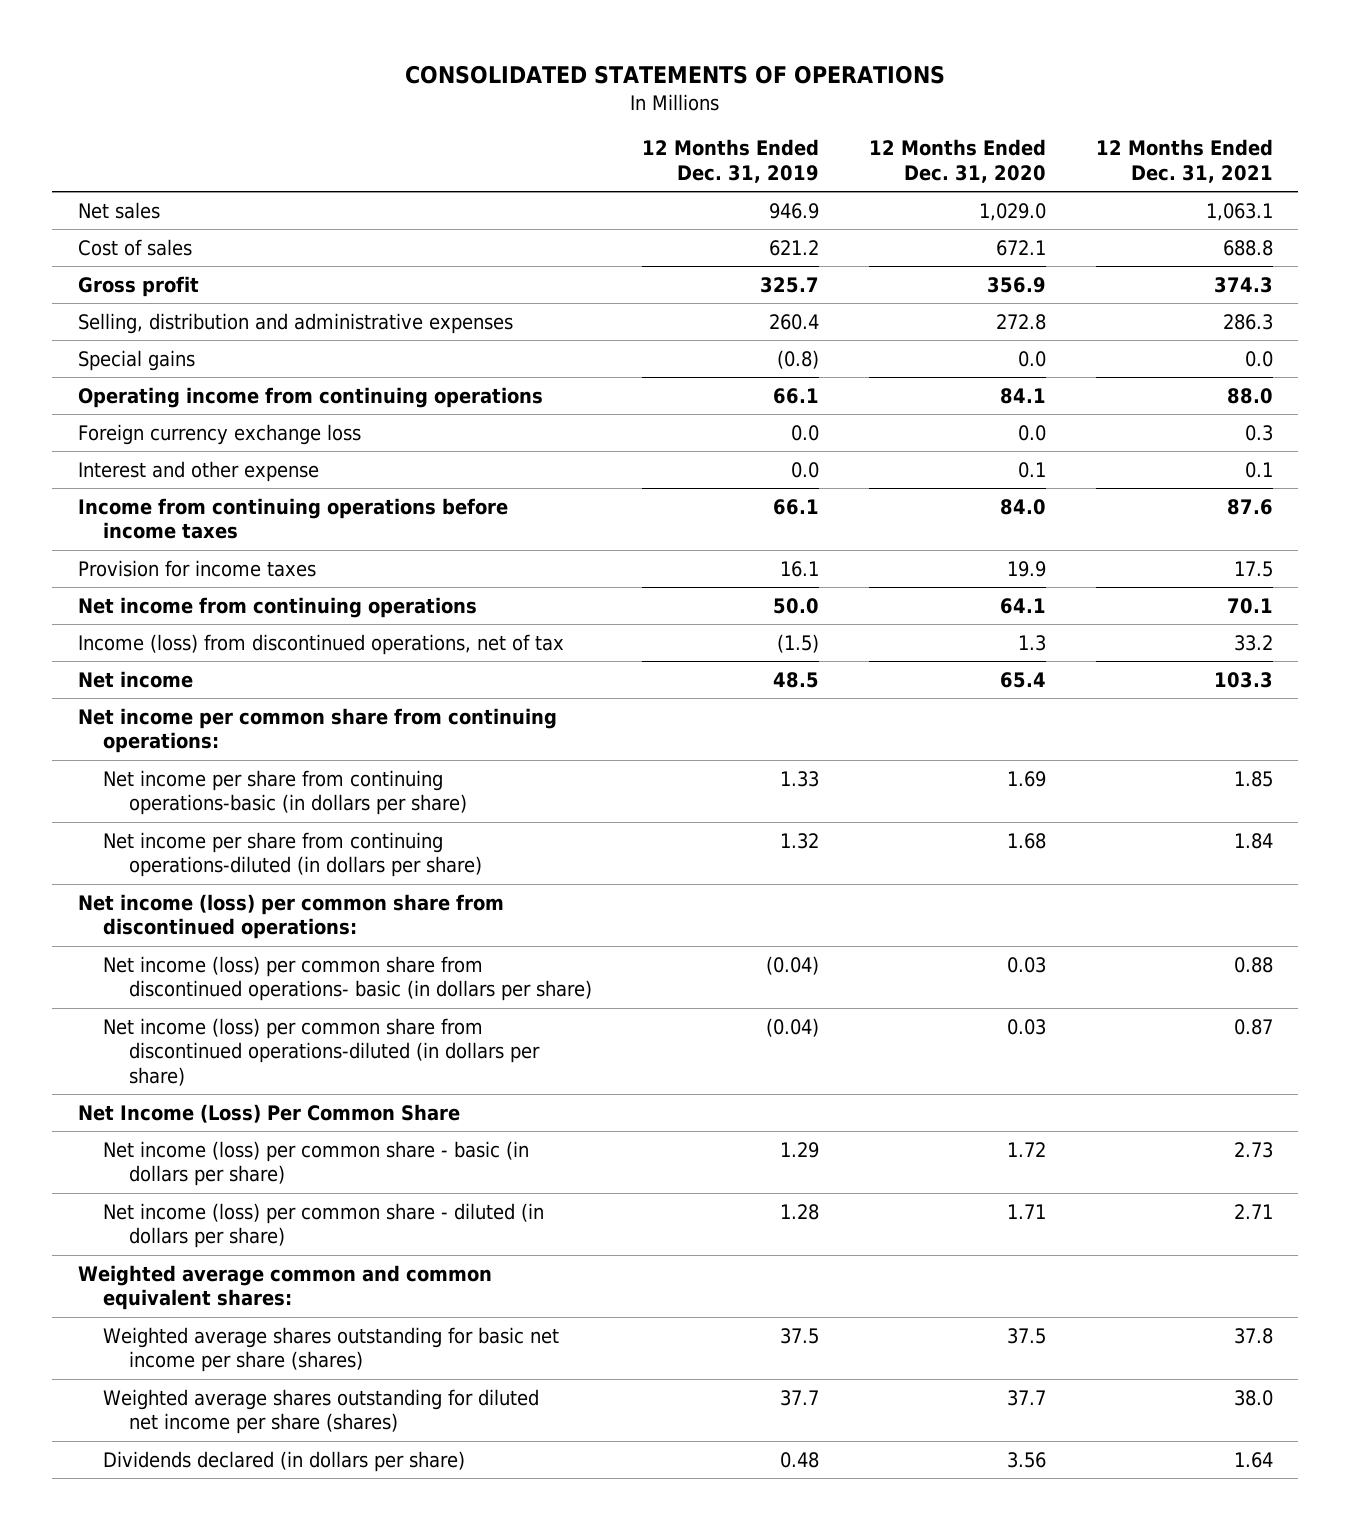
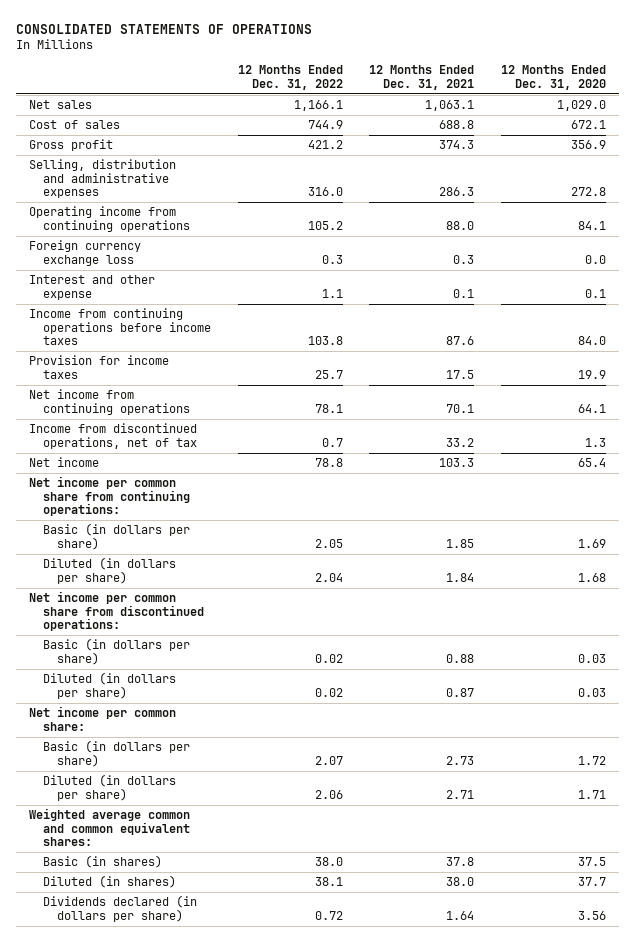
- | 12 Months Ended Dec. 31, 2019 | 12 Months Ended Dec. 31, 2020 | 12 Months Ended Dec. 31, 2021
+ | 12 Months Ended Dec. 31, 2022 | 12 Months Ended Dec. 31, 2021 | 12 Months Ended Dec. 31, 2020
- Special gains | (0.8) | 0.0 | 0.0
- Income (loss) from discontinued operations, net of tax | (1.5) | 1.3 | 33.2
+ Income from discontinued operations, net of tax | 0.7 | 33.2 | 1.3
- Net income per share from continuing operations-basic (in dollars per share) | 1.33 | 1.69 | 1.85
- Net income per share from continuing operations-diluted (in dollars per share) | 1.32 | 1.68 | 1.84
- Net income (loss) per common share from discontinued operations:
- Net income (loss) per common share from discontinued operations- basic (in dollars per share) | (0.04) | 0.03 | 0.88
- Net income (loss) per common share from discontinued operations-diluted (in dollars per share) | (0.04) | 0.03 | 0.87
- Net Income (Loss) Per Common Share
- Net income (loss) per common share - basic (in dollars per share) | 1.29 | 1.72 | 2.73
- Net income (loss) per common share - diluted (in dollars per share) | 1.28 | 1.71 | 2.71
+ Basic (in dollars per share) | 2.05 | 1.85 | 1.69
+ Diluted (in dollars per share) | 2.04 | 1.84 | 1.68
+ Net income per common share from discontinued operations:
+ Basic (in dollars per share) | 0.02 | 0.88 | 0.03
+ Diluted (in dollars per share) | 0.02 | 0.87 | 0.03
+ Net income per common share:
+ Basic (in dollars per share) | 2.07 | 2.73 | 1.72
+ Diluted (in dollars per share) | 2.06 | 2.71 | 1.71
- Weighted average shares outstanding for basic net income per share (shares) | 37.5 | 37.5 | 37.8
- Weighted average shares outstanding for diluted net income per share (shares) | 37.7 | 37.7 | 38.0
+ Basic (in shares) | 38.0 | 37.8 | 37.5
+ Diluted (in shares) | 38.1 | 38.0 | 37.7

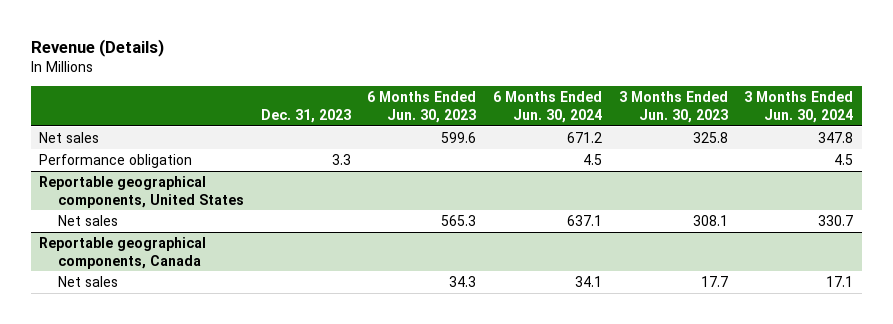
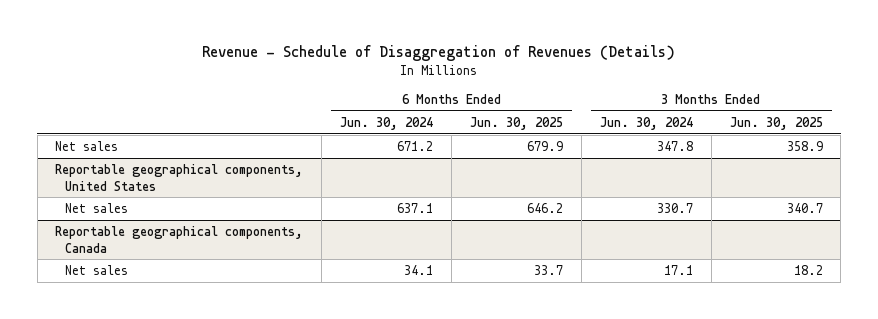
- Revenue (Details)
+ Revenue - Schedule of Disaggregation of Revenues (Details)
- | Dec. 31, 2023 | 6 Months Ended Jun. 30, 2023 | 6 Months Ended Jun. 30, 2024 | 3 Months Ended Jun. 30, 2023 | 3 Months Ended Jun. 30, 2024
+ | 6 Months Ended Jun. 30, 2024 | 6 Months Ended Jun. 30, 2025 | 3 Months Ended Jun. 30, 2024 | 3 Months Ended Jun. 30, 2025
- Performance obligation | 3.3 | | 4.5 | | 4.5

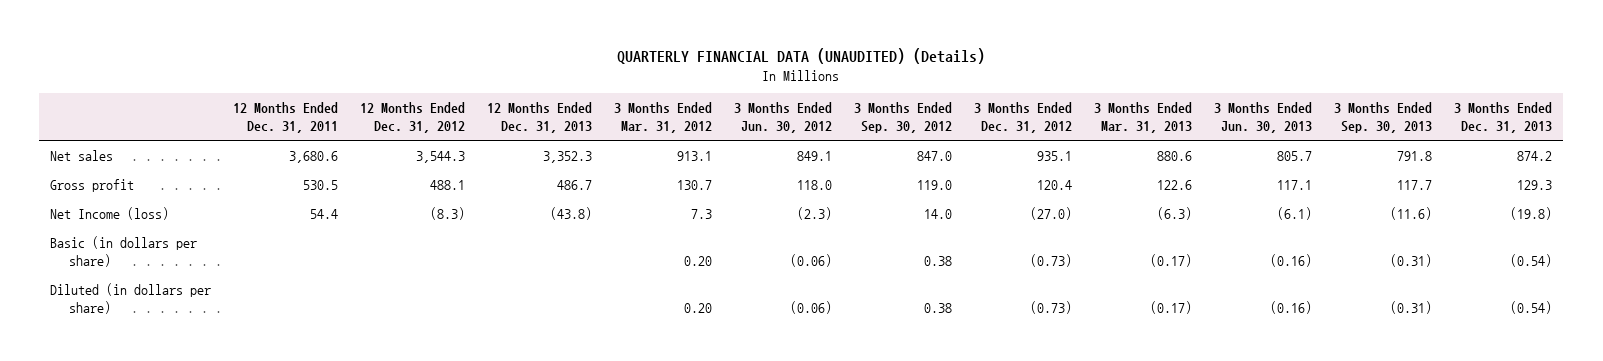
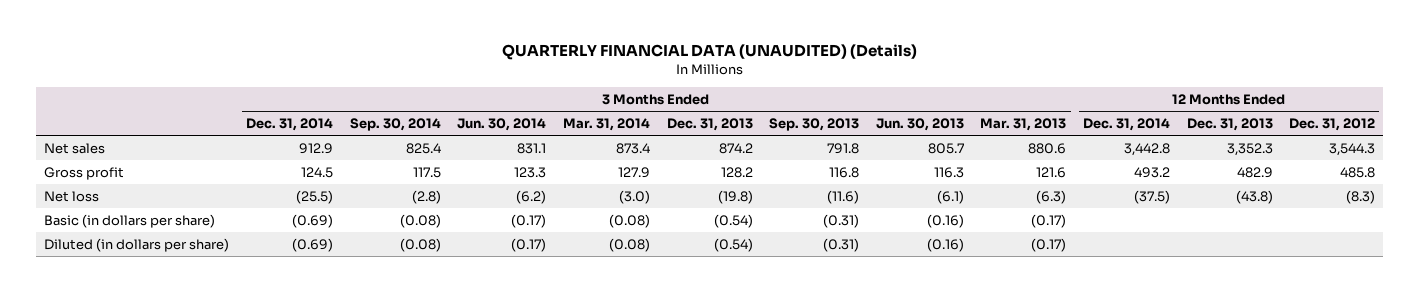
- | 12 Months Ended Dec. 31, 2011 | 12 Months Ended Dec. 31, 2012 | 12 Months Ended Dec. 31, 2013 | 3 Months Ended Mar. 31, 2012 | 3 Months Ended Jun. 30, 2012 | 3 Months Ended Sep. 30, 2012 | 3 Months Ended Dec. 31, 2012 | 3 Months Ended Mar. 31, 2013 | 3 Months Ended Jun. 30, 2013 | 3 Months Ended Sep. 30, 2013 | 3 Months Ended Dec. 31, 2013
+ | 3 Months Ended Dec. 31, 2014 | 3 Months Ended Sep. 30, 2014 | 3 Months Ended Jun. 30, 2014 | 3 Months Ended Mar. 31, 2014 | 3 Months Ended Dec. 31, 2013 | 3 Months Ended Sep. 30, 2013 | 3 Months Ended Jun. 30, 2013 | 3 Months Ended Mar. 31, 2013 | 12 Months Ended Dec. 31, 2014 | 12 Months Ended Dec. 31, 2013 | 12 Months Ended Dec. 31, 2012
- Gross profit | 530.5 | 488.1 | 486.7 | 130.7 | 118.0 | 119.0 | 120.4 | 122.6 | 117.1 | 117.7 | 129.3
- Net Income (loss) | 54.4 | (8.3) | (43.8) | 7.3 | (2.3) | 14.0 | (27.0) | (6.3) | (6.1) | (11.6) | (19.8)
+ Gross profit | 124.5 | 117.5 | 123.3 | 127.9 | 128.2 | 116.8 | 116.3 | 121.6 | 493.2 | 482.9 | 485.8
+ Net loss | (25.5) | (2.8) | (6.2) | (3.0) | (19.8) | (11.6) | (6.1) | (6.3) | (37.5) | (43.8) | (8.3)

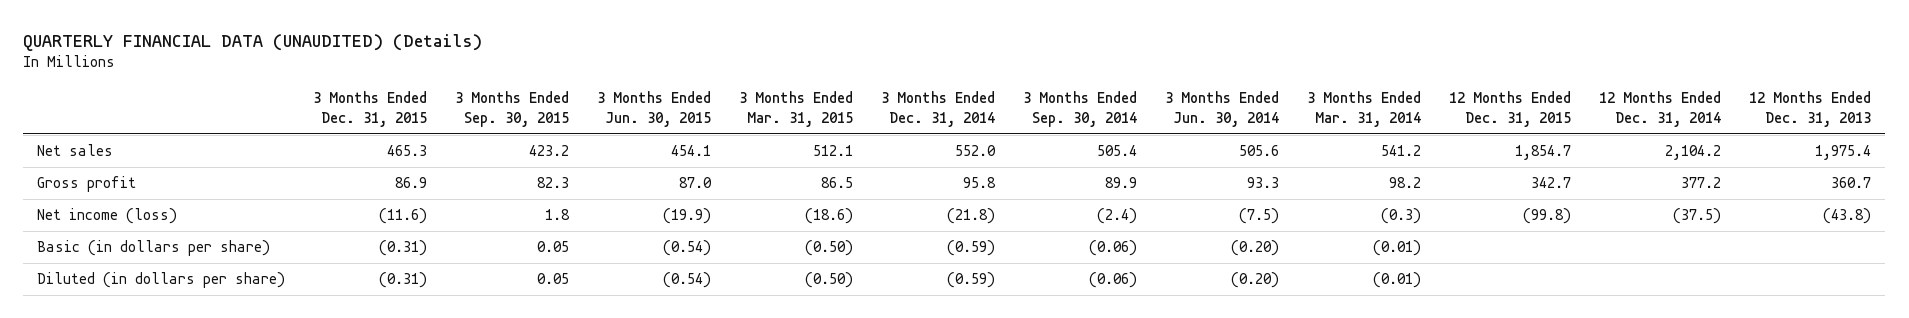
- | 3 Months Ended Dec. 31, 2014 | 3 Months Ended Sep. 30, 2014 | 3 Months Ended Jun. 30, 2014 | 3 Months Ended Mar. 31, 2014 | 3 Months Ended Dec. 31, 2013 | 3 Months Ended Sep. 30, 2013 | 3 Months Ended Jun. 30, 2013 | 3 Months Ended Mar. 31, 2013 | 12 Months Ended Dec. 31, 2014 | 12 Months Ended Dec. 31, 2013 | 12 Months Ended Dec. 31, 2012
+ | 3 Months Ended Dec. 31, 2015 | 3 Months Ended Sep. 30, 2015 | 3 Months Ended Jun. 30, 2015 | 3 Months Ended Mar. 31, 2015 | 3 Months Ended Dec. 31, 2014 | 3 Months Ended Sep. 30, 2014 | 3 Months Ended Jun. 30, 2014 | 3 Months Ended Mar. 31, 2014 | 12 Months Ended Dec. 31, 2015 | 12 Months Ended Dec. 31, 2014 | 12 Months Ended Dec. 31, 2013
- Net sales | 912.9 | 825.4 | 831.1 | 873.4 | 874.2 | 791.8 | 805.7 | 880.6 | 3,442.8 | 3,352.3 | 3,544.3
- Gross profit | 124.5 | 117.5 | 123.3 | 127.9 | 128.2 | 116.8 | 116.3 | 121.6 | 493.2 | 482.9 | 485.8
- Net loss | (25.5) | (2.8) | (6.2) | (3.0) | (19.8) | (11.6) | (6.1) | (6.3) | (37.5) | (43.8) | (8.3)
- Basic (in dollars per share) | (0.69) | (0.08) | (0.17) | (0.08) | (0.54) | (0.31) | (0.16) | (0.17) | | |
- Diluted (in dollars per share) | (0.69) | (0.08) | (0.17) | (0.08) | (0.54) | (0.31) | (0.16) | (0.17) | | |
+ Net sales | 465.3 | 423.2 | 454.1 | 512.1 | 552.0 | 505.4 | 505.6 | 541.2 | 1,854.7 | 2,104.2 | 1,975.4
+ Gross profit | 86.9 | 82.3 | 87.0 | 86.5 | 95.8 | 89.9 | 93.3 | 98.2 | 342.7 | 377.2 | 360.7
+ Net income (loss) | (11.6) | 1.8 | (19.9) | (18.6) | (21.8) | (2.4) | (7.5) | (0.3) | (99.8) | (37.5) | (43.8)
+ Basic (in dollars per share) | (0.31) | 0.05 | (0.54) | (0.50) | (0.59) | (0.06) | (0.20) | (0.01) | | |
+ Diluted (in dollars per share) | (0.31) | 0.05 | (0.54) | (0.50) | (0.59) | (0.06) | (0.20) | (0.01) | | |

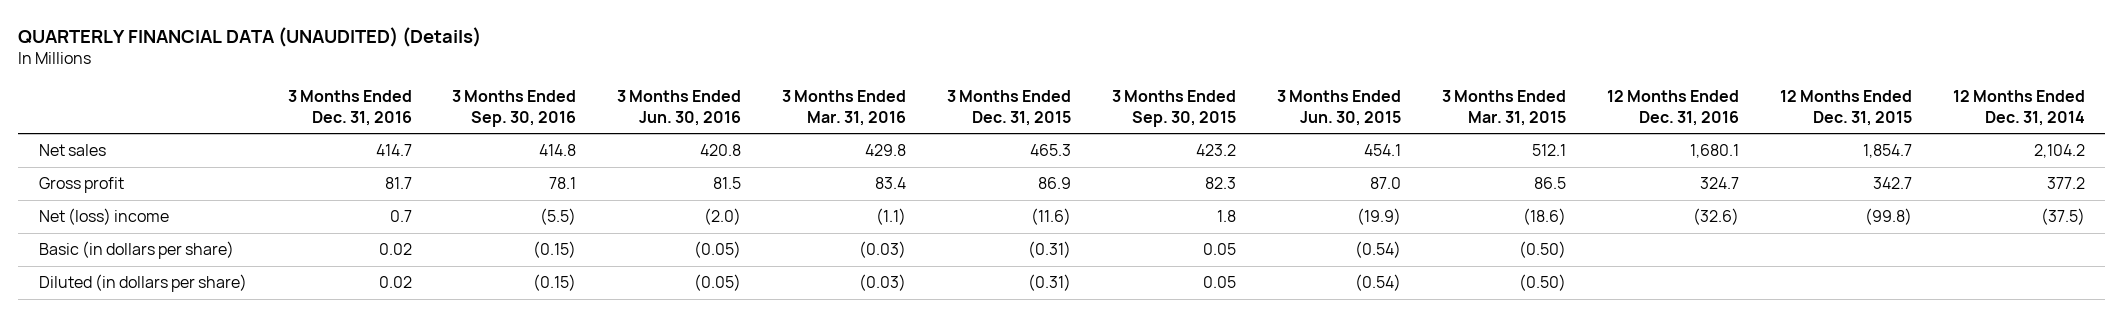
- | 3 Months Ended Dec. 31, 2015 | 3 Months Ended Sep. 30, 2015 | 3 Months Ended Jun. 30, 2015 | 3 Months Ended Mar. 31, 2015 | 3 Months Ended Dec. 31, 2014 | 3 Months Ended Sep. 30, 2014 | 3 Months Ended Jun. 30, 2014 | 3 Months Ended Mar. 31, 2014 | 12 Months Ended Dec. 31, 2015 | 12 Months Ended Dec. 31, 2014 | 12 Months Ended Dec. 31, 2013
+ | 3 Months Ended Dec. 31, 2016 | 3 Months Ended Sep. 30, 2016 | 3 Months Ended Jun. 30, 2016 | 3 Months Ended Mar. 31, 2016 | 3 Months Ended Dec. 31, 2015 | 3 Months Ended Sep. 30, 2015 | 3 Months Ended Jun. 30, 2015 | 3 Months Ended Mar. 31, 2015 | 12 Months Ended Dec. 31, 2016 | 12 Months Ended Dec. 31, 2015 | 12 Months Ended Dec. 31, 2014
- Net income (loss) | (11.6) | 1.8 | (19.9) | (18.6) | (21.8) | (2.4) | (7.5) | (0.3) | (99.8) | (37.5) | (43.8)
+ Net (loss) income | 0.7 | (5.5) | (2.0) | (1.1) | (11.6) | 1.8 | (19.9) | (18.6) | (32.6) | (99.8) | (37.5)

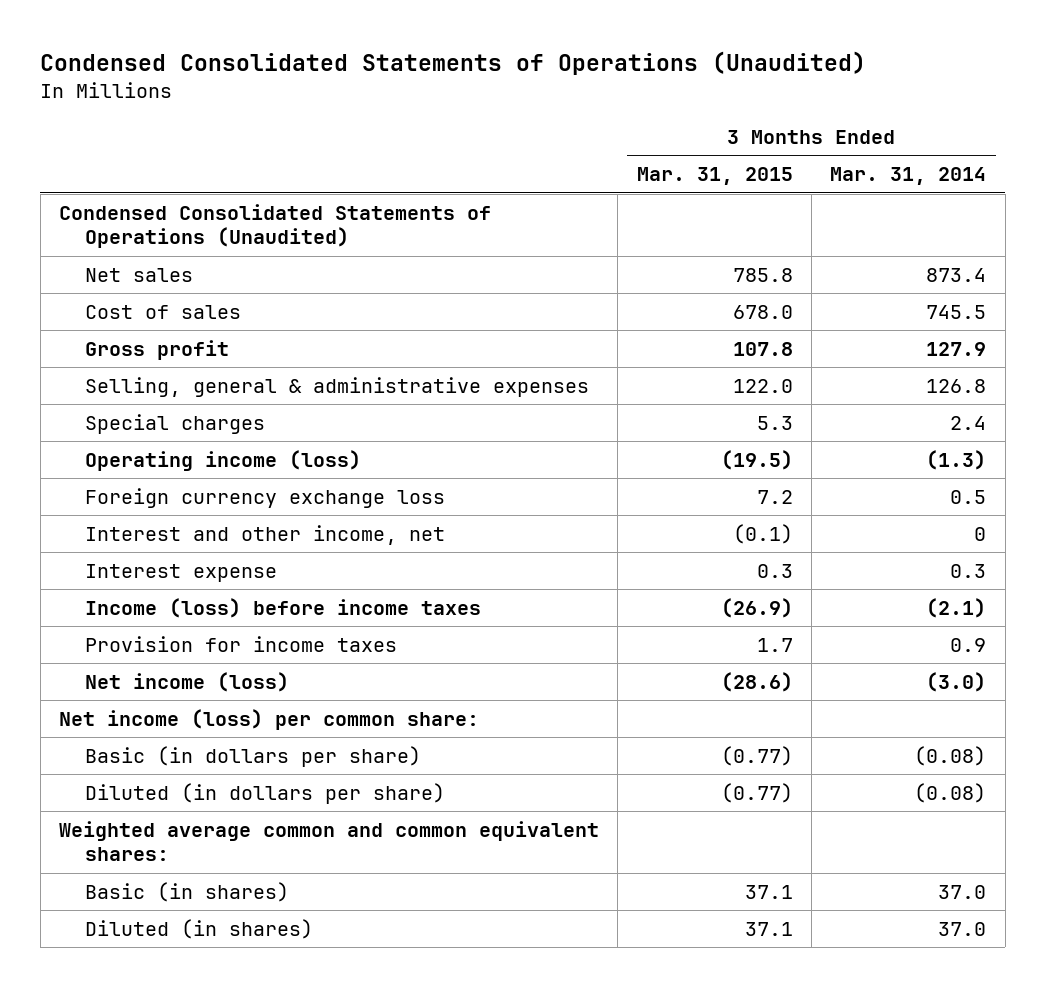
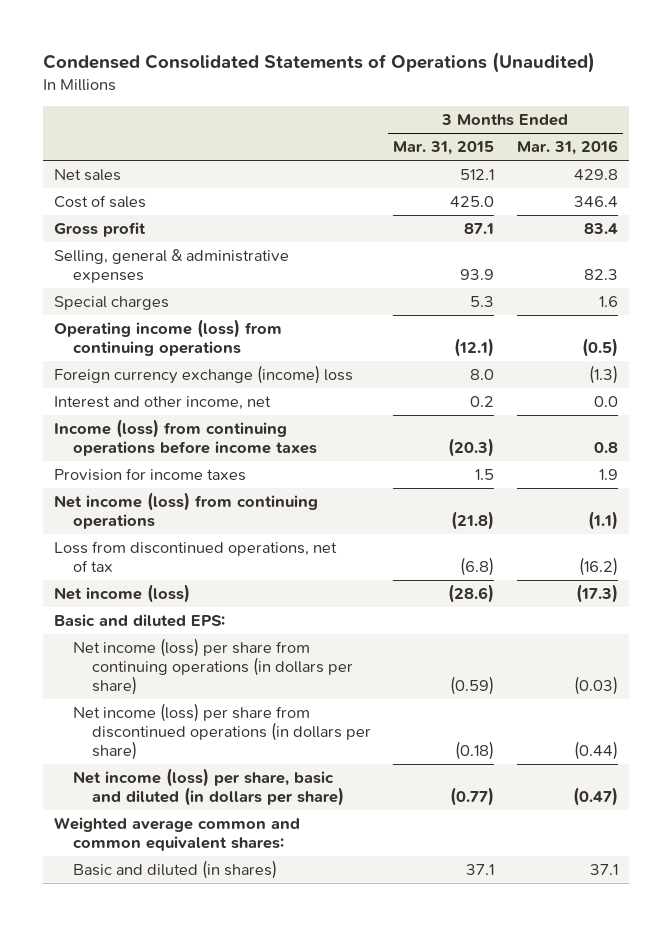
- | 3 Months Ended Mar. 31, 2015 | 3 Months Ended Mar. 31, 2014
+ | 3 Months Ended Mar. 31, 2015 | 3 Months Ended Mar. 31, 2016
- Condensed Consolidated Statements of Operations (Unaudited)
- Net sales | 785.8 | 873.4
- Cost of sales | 678.0 | 745.5
- Gross profit | 107.8 | 127.9
- Selling, general & administrative expenses | 122.0 | 126.8
+ Net sales | 512.1 | 429.8
+ Cost of sales | 425.0 | 346.4
+ Gross profit | 87.1 | 83.4
+ Selling, general & administrative expenses | 93.9 | 82.3
- Operating income (loss) | (19.5) | (1.3)
- Foreign currency exchange loss | 7.2 | 0.5
- Interest and other income, net | (0.1) | 0
- Interest expense | 0.3 | 0.3
- Income (loss) before income taxes | (26.9) | (2.1)
- Provision for income taxes | 1.7 | 0.9
+ Operating income (loss) from continuing operations | (12.1) | (0.5)
+ Foreign currency exchange (income) loss | 8.0 | (1.3)
+ Interest and other income, net | 0.2 | 0.0
+ Income (loss) from continuing operations before income taxes | (20.3) | 0.8
+ Provision for income taxes | 1.5 | 1.9
+ Net income (loss) from continuing operations | (21.8) | (1.1)
+ Loss from discontinued operations, net of tax | (6.8) | (16.2)
- Net income (loss) per common share:
- Basic (in dollars per share) | (0.77) | (0.08)
- Diluted (in dollars per share) | (0.77) | (0.08)
+ Basic and diluted EPS:
+ Net income (loss) per share from continuing operations (in dollars per share) | (0.59) | (0.03)
+ Net income (loss) per share from discontinued operations (in dollars per share) | (0.18) | (0.44)
+ Net income (loss) per share, basic and diluted (in dollars per share) | (0.77) | (0.47)
- Basic (in shares) | 37.1 | 37.0
- Diluted (in shares) | 37.1 | 37.0
+ Basic and diluted (in shares) | 37.1 | 37.1

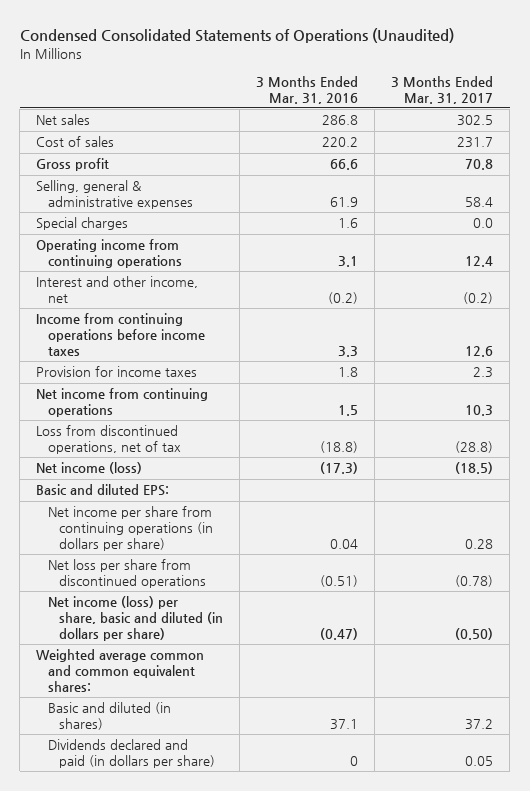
- | 3 Months Ended Mar. 31, 2015 | 3 Months Ended Mar. 31, 2016
+ | 3 Months Ended Mar. 31, 2016 | 3 Months Ended Mar. 31, 2017
- Net sales | 512.1 | 429.8
- Cost of sales | 425.0 | 346.4
- Gross profit | 87.1 | 83.4
- Selling, general & administrative expenses | 93.9 | 82.3
+ Net sales | 286.8 | 302.5
+ Cost of sales | 220.2 | 231.7
+ Gross profit | 66.6 | 70.8
+ Selling, general & administrative expenses | 61.9 | 58.4
- Operating income (loss) from continuing operations | (12.1) | (0.5)
- Foreign currency exchange (income) loss | 8.0 | (1.3)
- Interest and other income, net | 0.2 | 0.0
- Income (loss) from continuing operations before income taxes | (20.3) | 0.8
- Provision for income taxes | 1.5 | 1.9
- Net income (loss) from continuing operations | (21.8) | (1.1)
- Loss from discontinued operations, net of tax | (6.8) | (16.2)
+ Operating income from continuing operations | 3.1 | 12.4
+ Interest and other income, net | (0.2) | (0.2)
+ Income from continuing operations before income taxes | 3.3 | 12.6
+ Provision for income taxes | 1.8 | 2.3
+ Net income from continuing operations | 1.5 | 10.3
+ Loss from discontinued operations, net of tax | (18.8) | (28.8)
- Net income (loss) per share from continuing operations (in dollars per share) | (0.59) | (0.03)
- Net income (loss) per share from discontinued operations (in dollars per share) | (0.18) | (0.44)
+ Net income per share from continuing operations (in dollars per share) | 0.04 | 0.28
+ Net loss per share from discontinued operations | (0.51) | (0.78)
+ Dividends declared and paid (in dollars per share) | 0 | 0.05

